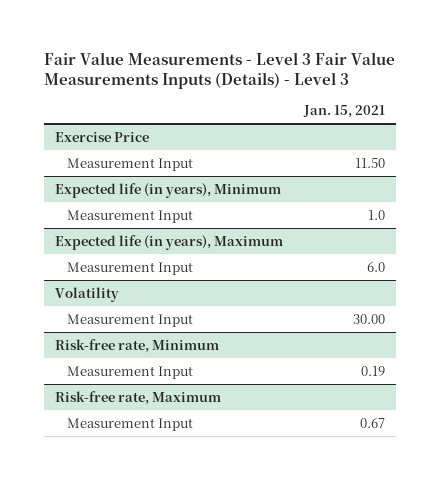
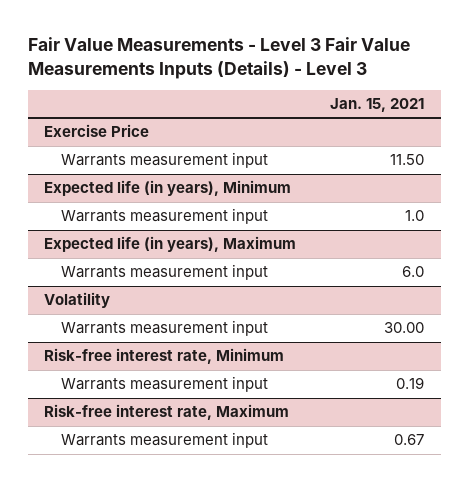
@ Exercise Price
- Measurement Input | 11.50
+ Warrants measurement input | 11.50
@ Expected life (in years), Minimum
- Measurement Input | 1.0
+ Warrants measurement input | 1.0
@ Expected life (in years), Maximum
- Measurement Input | 6.0
+ Warrants measurement input | 6.0
@ Volatility
- Measurement Input | 30.00
- Risk-free rate, Minimum
- Measurement Input | 0.19
- Risk-free rate, Maximum
- Measurement Input | 0.67
@ Volatility
+ Warrants measurement input | 30.00
+ Risk-free interest rate, Minimum
+ Warrants measurement input | 0.19
+ Risk-free interest rate, Maximum
+ Warrants measurement input | 0.67

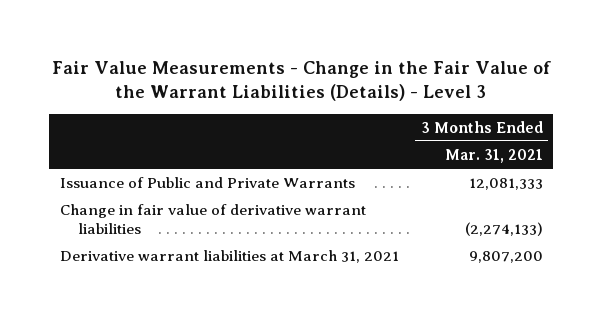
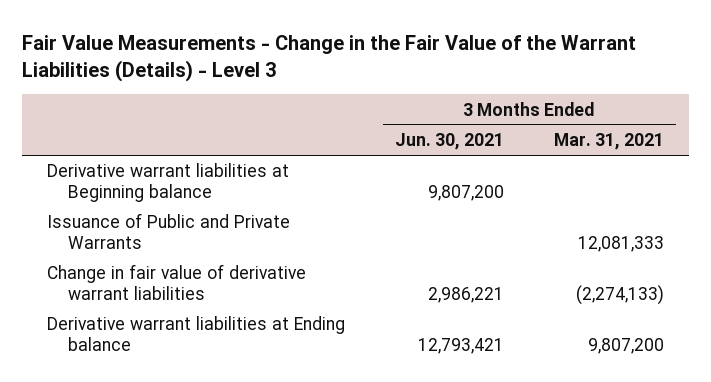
- | 3 Months Ended Mar. 31, 2021
+ | 3 Months Ended Jun. 30, 2021 | 3 Months Ended Mar. 31, 2021
+ Derivative warrant liabilities at Beginning balance | 9,807,200 |
- Derivative warrant liabilities at March 31, 2021 | 9,807,200
+ Derivative warrant liabilities at Ending balance | 12,793,421 | 9,807,200

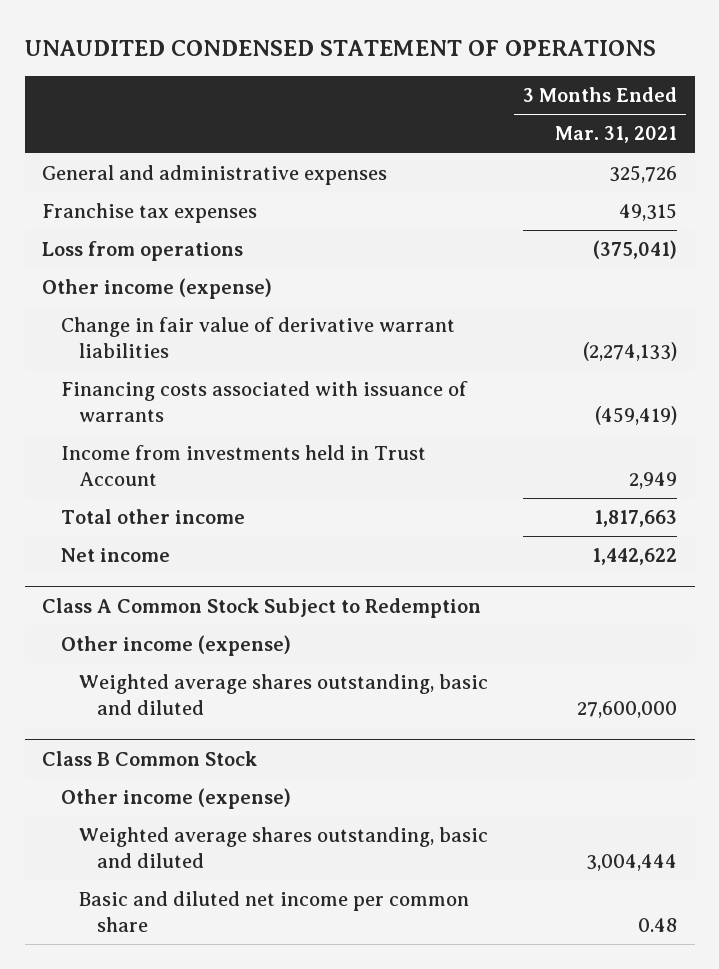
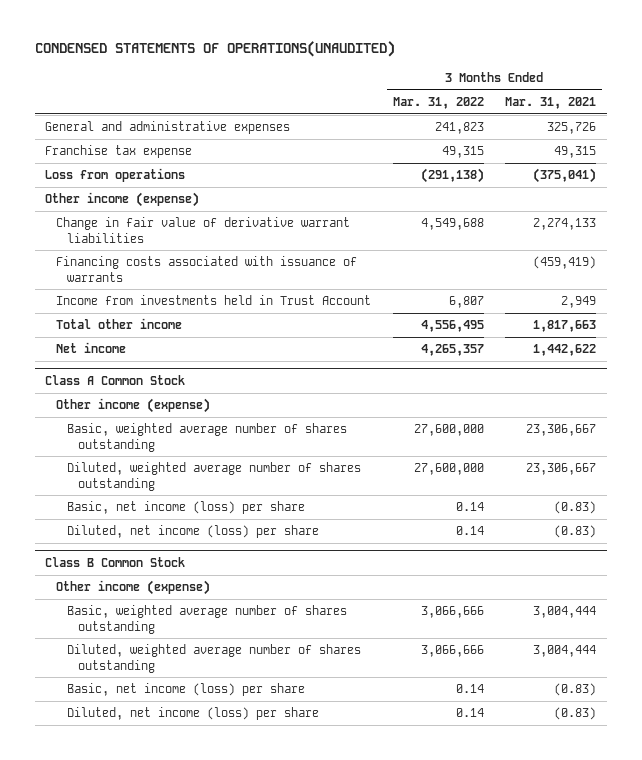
- UNAUDITED CONDENSED STATEMENT OF OPERATIONS
+ CONDENSED STATEMENTS OF OPERATIONS(UNAUDITED)
- | 3 Months Ended Mar. 31, 2021
+ | 3 Months Ended Mar. 31, 2022 | 3 Months Ended Mar. 31, 2021
- Franchise tax expenses | 49,315
+ Franchise tax expense | 49,315 | 49,315
- Change in fair value of derivative warrant liabilities | (2,274,133)
+ Change in fair value of derivative warrant liabilities | 4,549,688 | 2,274,133
- Class A Common Stock Subject to Redemption
+ Class A Common Stock
- Weighted average shares outstanding, basic and diluted | 27,600,000
+ Basic, weighted average number of shares outstanding | 27,600,000 | 23,306,667
+ Diluted, weighted average number of shares outstanding | 27,600,000 | 23,306,667
+ Basic, net income (loss) per share | 0.14 | (0.83)
+ Diluted, net income (loss) per share | 0.14 | (0.83)
@ Class B Common Stock
- Weighted average shares outstanding, basic and diluted | 3,004,444
- Basic and diluted net income per common share | 0.48
+ Basic, weighted average number of shares outstanding | 3,066,666 | 3,004,444
+ Diluted, weighted average number of shares outstanding | 3,066,666 | 3,004,444
+ Basic, net income (loss) per share | 0.14 | (0.83)
+ Diluted, net income (loss) per share | 0.14 | (0.83)

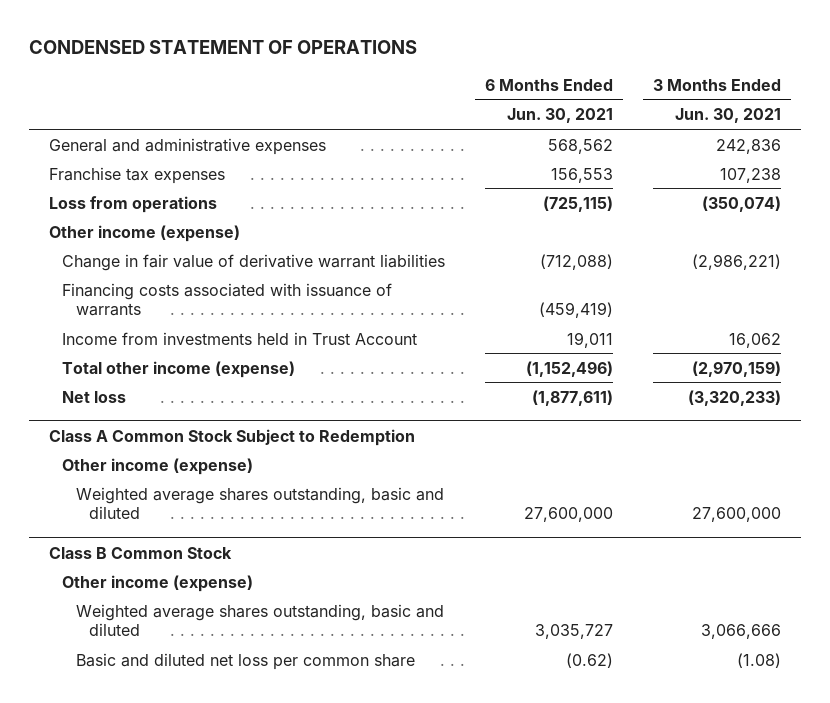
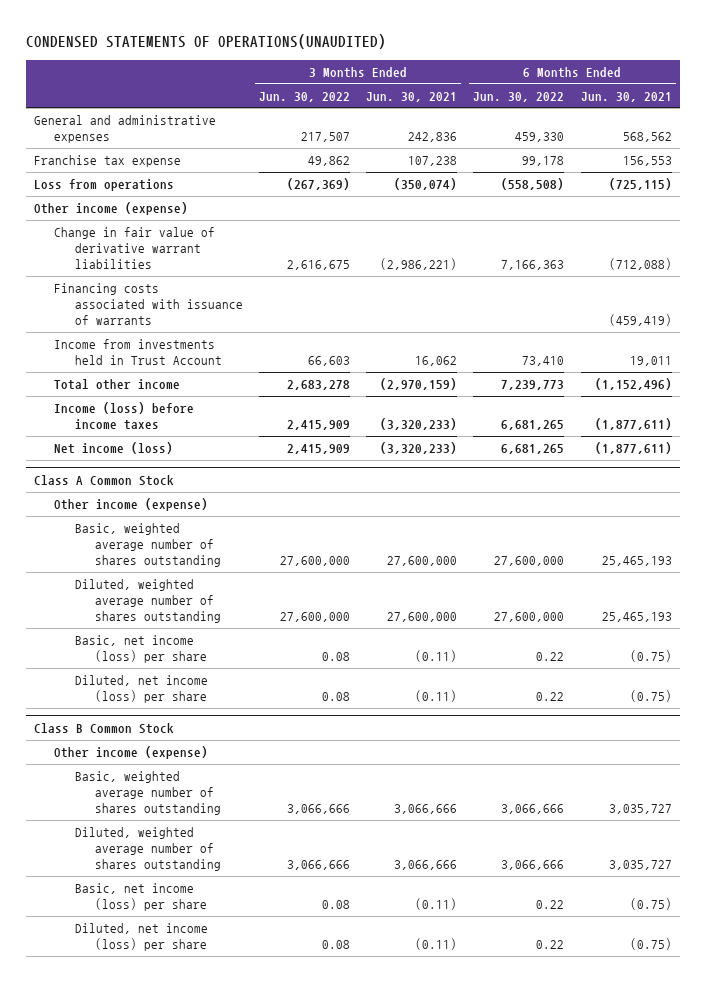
- CONDENSED STATEMENT OF OPERATIONS
+ CONDENSED STATEMENTS OF OPERATIONS(UNAUDITED)
- | 6 Months Ended Jun. 30, 2021 | 3 Months Ended Jun. 30, 2021
+ | 3 Months Ended Jun. 30, 2022 | 3 Months Ended Jun. 30, 2021 | 6 Months Ended Jun. 30, 2022 | 6 Months Ended Jun. 30, 2021
- Franchise tax expenses | 156,553 | 107,238
+ Franchise tax expense | 49,862 | 107,238 | 99,178 | 156,553
- Total other income (expense) | (1,152,496) | (2,970,159)
- Net loss | (1,877,611) | (3,320,233)
- Class A Common Stock Subject to Redemption
+ Total other income | 2,683,278 | (2,970,159) | 7,239,773 | (1,152,496)
+ Income (loss) before income taxes | 2,415,909 | (3,320,233) | 6,681,265 | (1,877,611)
+ Net income (loss) | 2,415,909 | (3,320,233) | 6,681,265 | (1,877,611)
+ Class A Common Stock
- Weighted average shares outstanding, basic and diluted | 27,600,000 | 27,600,000
+ Basic, weighted average number of shares outstanding | 27,600,000 | 27,600,000 | 27,600,000 | 25,465,193
+ Diluted, weighted average number of shares outstanding | 27,600,000 | 27,600,000 | 27,600,000 | 25,465,193
+ Basic, net income (loss) per share | 0.08 | (0.11) | 0.22 | (0.75)
+ Diluted, net income (loss) per share | 0.08 | (0.11) | 0.22 | (0.75)
@ Class B Common Stock
- Weighted average shares outstanding, basic and diluted | 3,035,727 | 3,066,666
- Basic and diluted net loss per common share | (0.62) | (1.08)
+ Basic, weighted average number of shares outstanding | 3,066,666 | 3,066,666 | 3,066,666 | 3,035,727
+ Diluted, weighted average number of shares outstanding | 3,066,666 | 3,066,666 | 3,066,666 | 3,035,727
+ Basic, net income (loss) per share | 0.08 | (0.11) | 0.22 | (0.75)
+ Diluted, net income (loss) per share | 0.08 | (0.11) | 0.22 | (0.75)

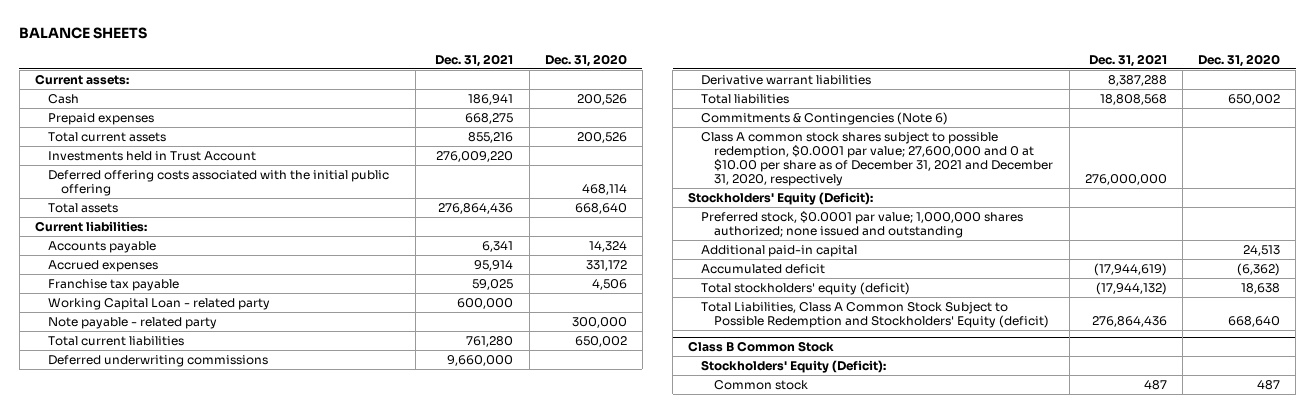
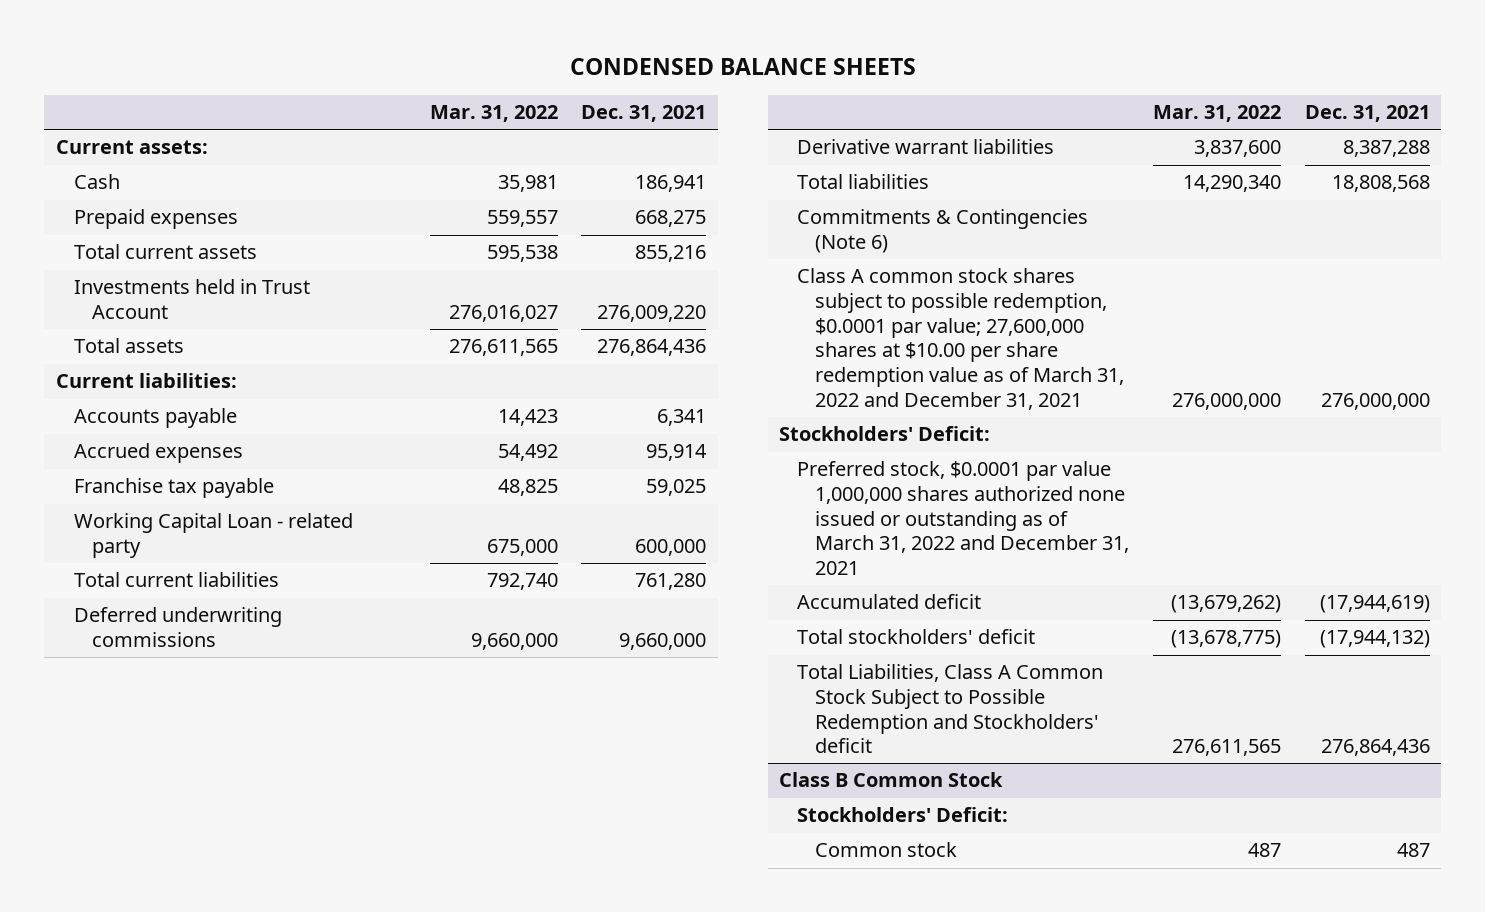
- BALANCE SHEETS
+ CONDENSED BALANCE SHEETS
- | Dec. 31, 2021 | Dec. 31, 2020
+ | Mar. 31, 2022 | Dec. 31, 2021
- Deferred offering costs associated with the initial public offering | | 468,114
- Note payable - related party | | 300,000
- Class A common stock shares subject to possible redemption, $0.0001 par value; 27,600,000 and 0 at $10.00 per share as of December 31, 2021 and December 31, 2020, respectively | 276,000,000 |
- Stockholders' Equity (Deficit):
- Preferred stock, $0.0001 par value; 1,000,000 shares authorized; none issued and outstanding
- Additional paid-in capital | | 24,513
+ Class A common stock shares subject to possible redemption, $0.0001 par value; 27,600,000 shares at $10.00 per share redemption value as of March 31, 2022 and December 31, 2021 | 276,000,000 | 276,000,000
+ Stockholders' Deficit:
+ Preferred stock, $0.0001 par value 1,000,000 shares authorized none issued or outstanding as of March 31, 2022 and December 31, 2021
- Total stockholders' equity (deficit) | (17,944,132) | 18,638
- Total Liabilities, Class A Common Stock Subject to Possible Redemption and Stockholders' Equity (deficit) | 276,864,436 | 668,640
+ Total stockholders' deficit | (13,678,775) | (17,944,132)
+ Total Liabilities, Class A Common Stock Subject to Possible Redemption and Stockholders' deficit | 276,611,565 | 276,864,436
@ Class B Common Stock
- Stockholders' Equity (Deficit):
+ Stockholders' Deficit:

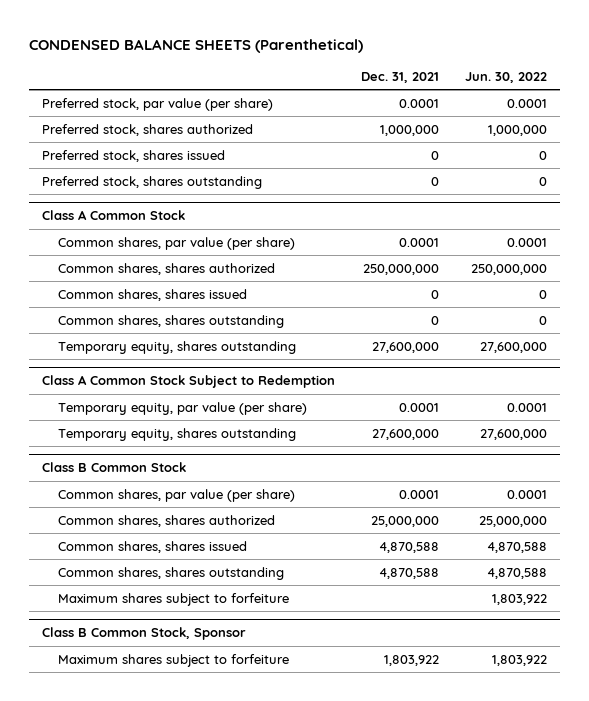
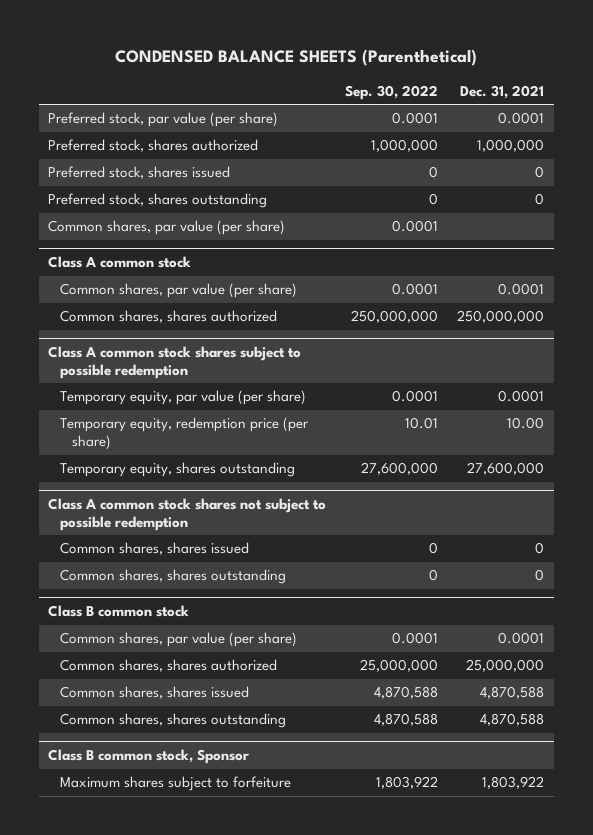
- | Dec. 31, 2021 | Jun. 30, 2022
+ | Sep. 30, 2022 | Dec. 31, 2021
- Class A Common Stock
+ Common shares, par value (per share) | 0.0001 |
+ Class A common stock
- Common shares, shares issued | 0 | 0
- Common shares, shares outstanding | 0 | 0
- Temporary equity, shares outstanding | 27,600,000 | 27,600,000
- Class A Common Stock Subject to Redemption
+ Class A common stock shares subject to possible redemption
+ Temporary equity, redemption price (per share) | 10.01 | 10.00
- Class B Common Stock
+ Class A common stock shares not subject to possible redemption
+ Common shares, shares issued | 0 | 0
+ Common shares, shares outstanding | 0 | 0
+ Class B common stock
- Maximum shares subject to forfeiture | | 1,803,922
- Class B Common Stock, Sponsor
+ Class B common stock, Sponsor

